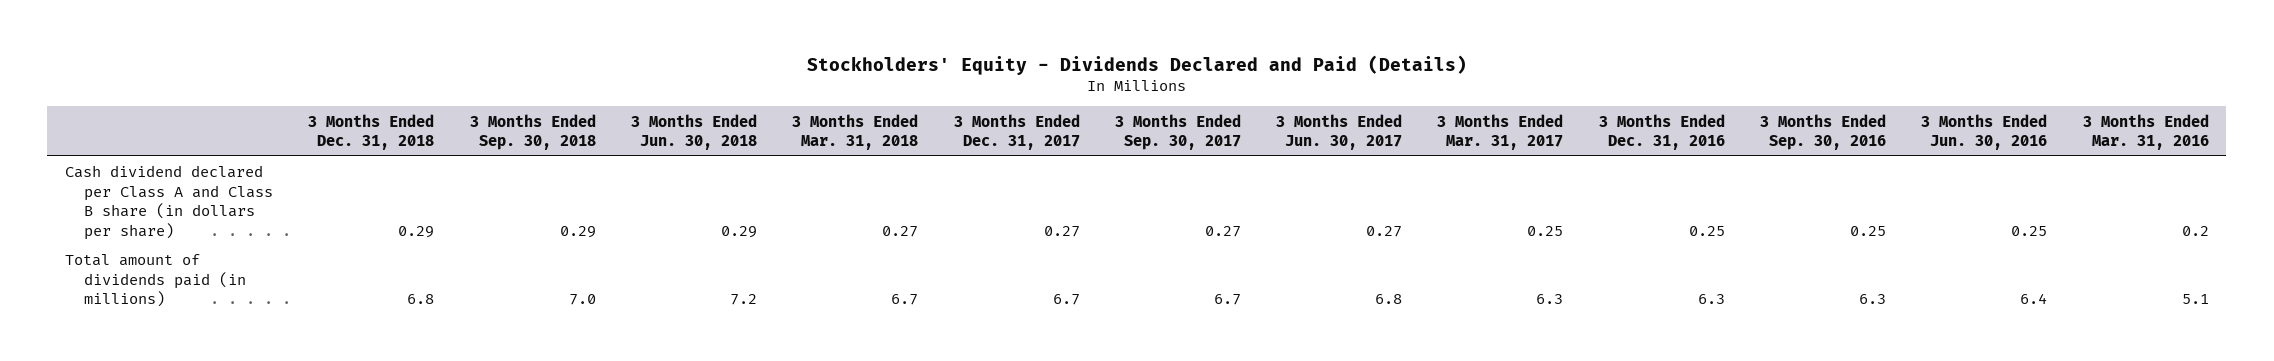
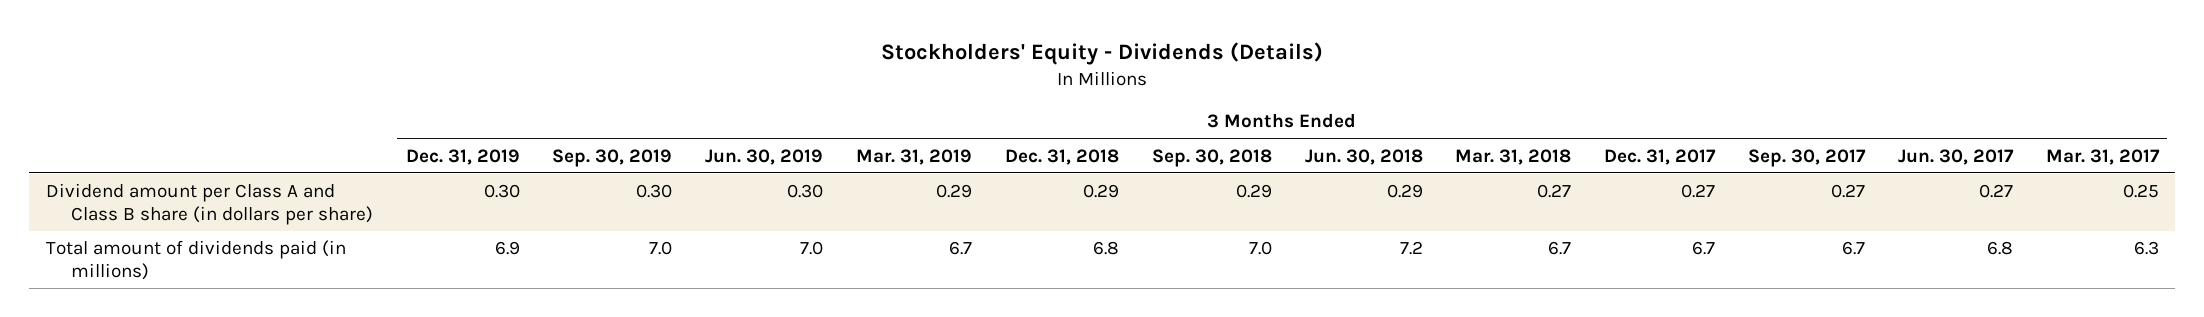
- Stockholders' Equity - Dividends Declared and Paid (Details)
+ Stockholders' Equity - Dividends (Details)
- | 3 Months Ended Dec. 31, 2018 | 3 Months Ended Sep. 30, 2018 | 3 Months Ended Jun. 30, 2018 | 3 Months Ended Mar. 31, 2018 | 3 Months Ended Dec. 31, 2017 | 3 Months Ended Sep. 30, 2017 | 3 Months Ended Jun. 30, 2017 | 3 Months Ended Mar. 31, 2017 | 3 Months Ended Dec. 31, 2016 | 3 Months Ended Sep. 30, 2016 | 3 Months Ended Jun. 30, 2016 | 3 Months Ended Mar. 31, 2016
+ | 3 Months Ended Dec. 31, 2019 | 3 Months Ended Sep. 30, 2019 | 3 Months Ended Jun. 30, 2019 | 3 Months Ended Mar. 31, 2019 | 3 Months Ended Dec. 31, 2018 | 3 Months Ended Sep. 30, 2018 | 3 Months Ended Jun. 30, 2018 | 3 Months Ended Mar. 31, 2018 | 3 Months Ended Dec. 31, 2017 | 3 Months Ended Sep. 30, 2017 | 3 Months Ended Jun. 30, 2017 | 3 Months Ended Mar. 31, 2017
- Cash dividend declared per Class A and Class B share (in dollars per share) | 0.29 | 0.29 | 0.29 | 0.27 | 0.27 | 0.27 | 0.27 | 0.25 | 0.25 | 0.25 | 0.25 | 0.2
+ Dividend amount per Class A and Class B share (in dollars per share) | 0.30 | 0.30 | 0.30 | 0.29 | 0.29 | 0.29 | 0.29 | 0.27 | 0.27 | 0.27 | 0.27 | 0.25

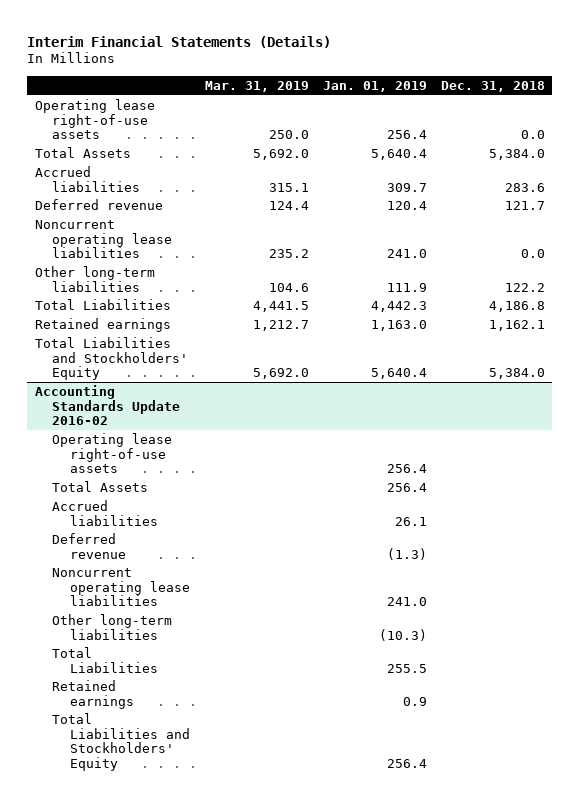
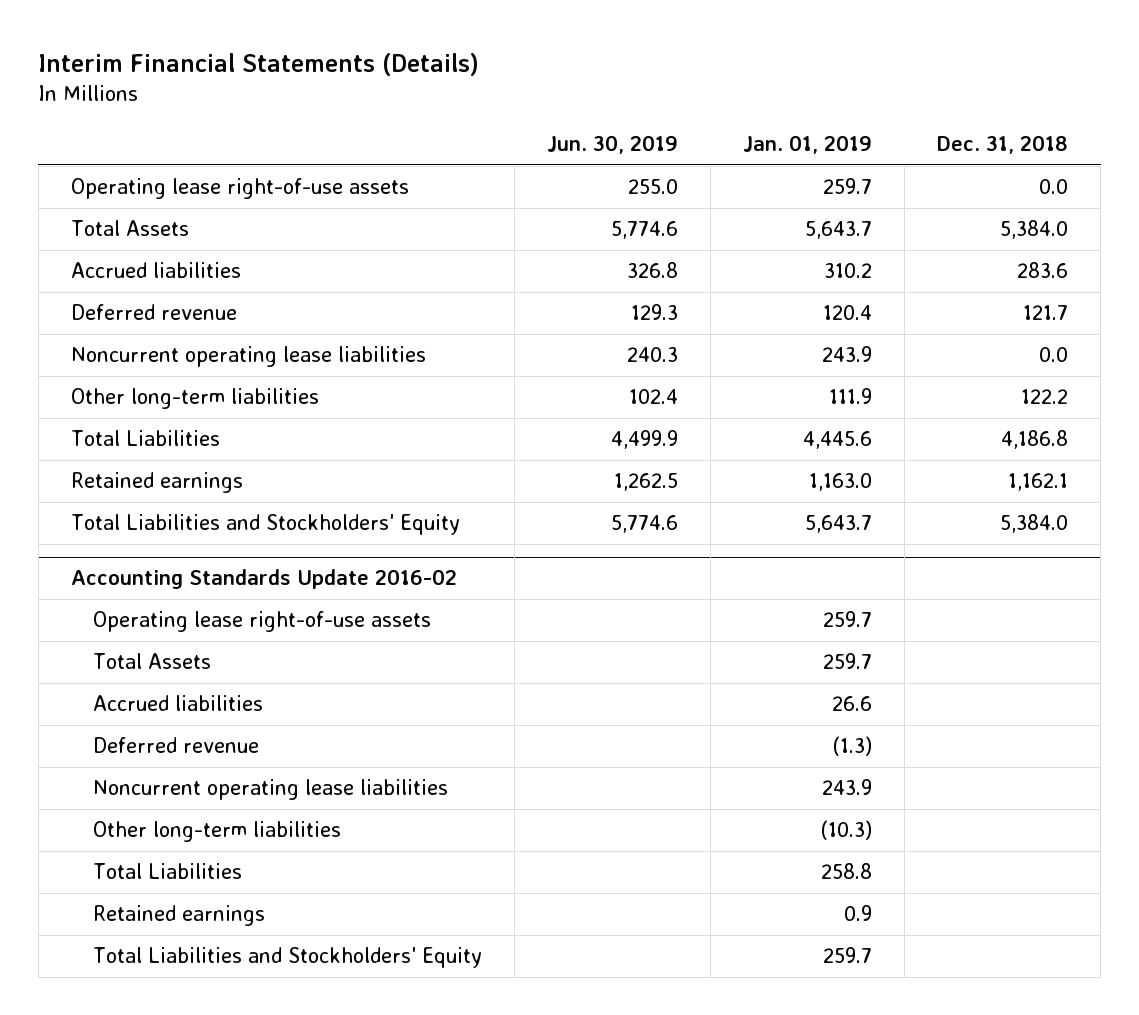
- | Mar. 31, 2019 | Jan. 01, 2019 | Dec. 31, 2018
+ | Jun. 30, 2019 | Jan. 01, 2019 | Dec. 31, 2018
- Operating lease right-of-use assets | 250.0 | 256.4 | 0.0
- Total Assets | 5,692.0 | 5,640.4 | 5,384.0
- Accrued liabilities | 315.1 | 309.7 | 283.6
+ Operating lease right-of-use assets | 255.0 | 259.7 | 0.0
+ Total Assets | 5,774.6 | 5,643.7 | 5,384.0
+ Accrued liabilities | 326.8 | 310.2 | 283.6
- Noncurrent operating lease liabilities | 235.2 | 241.0 | 0.0
+ Noncurrent operating lease liabilities | 240.3 | 243.9 | 0.0
- Total Liabilities | 4,441.5 | 4,442.3 | 4,186.8
+ Total Liabilities | 4,499.9 | 4,445.6 | 4,186.8
- Total Liabilities and Stockholders' Equity | 5,692.0 | 5,640.4 | 5,384.0
+ Total Liabilities and Stockholders' Equity | 5,774.6 | 5,643.7 | 5,384.0
@ Accounting Standards Update 2016-02
- Operating lease right-of-use assets | | 256.4 |
- Total Assets | | 256.4 |
- Accrued liabilities | | 26.1 |
+ Operating lease right-of-use assets | | 259.7 |
+ Total Assets | | 259.7 |
+ Accrued liabilities | | 26.6 |
- Noncurrent operating lease liabilities | | 241.0 |
+ Noncurrent operating lease liabilities | | 243.9 |
- Total Liabilities | | 255.5 |
+ Total Liabilities | | 258.8 |
- Total Liabilities and Stockholders' Equity | | 256.4 |
+ Total Liabilities and Stockholders' Equity | | 259.7 |

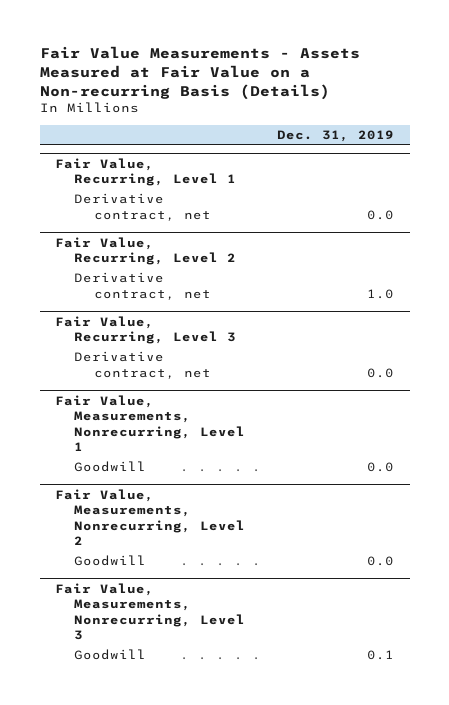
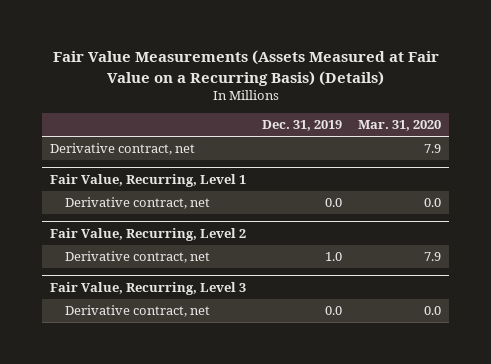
- Fair Value Measurements - Assets Measured at Fair Value on a Non-recurring Basis (Details)
+ Fair Value Measurements (Assets Measured at Fair Value on a Recurring Basis) (Details)
- | Dec. 31, 2019
+ | Dec. 31, 2019 | Mar. 31, 2020
+ Derivative contract, net | | 7.9
- Fair Value, Measurements, Nonrecurring, Level 1
- Goodwill | 0.0
- Fair Value, Measurements, Nonrecurring, Level 2
- Goodwill | 0.0
- Fair Value, Measurements, Nonrecurring, Level 3
- Goodwill | 0.1

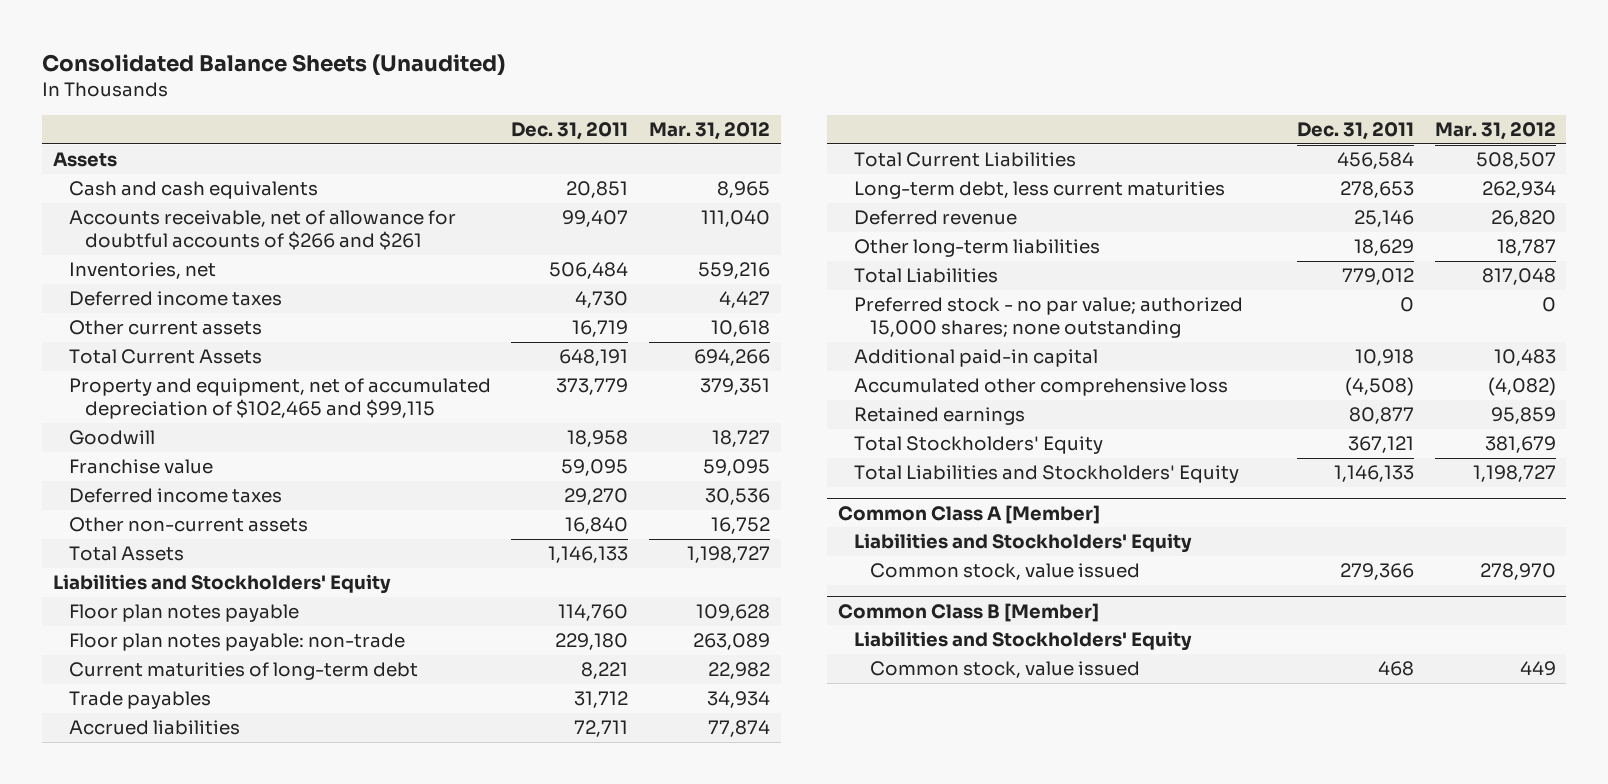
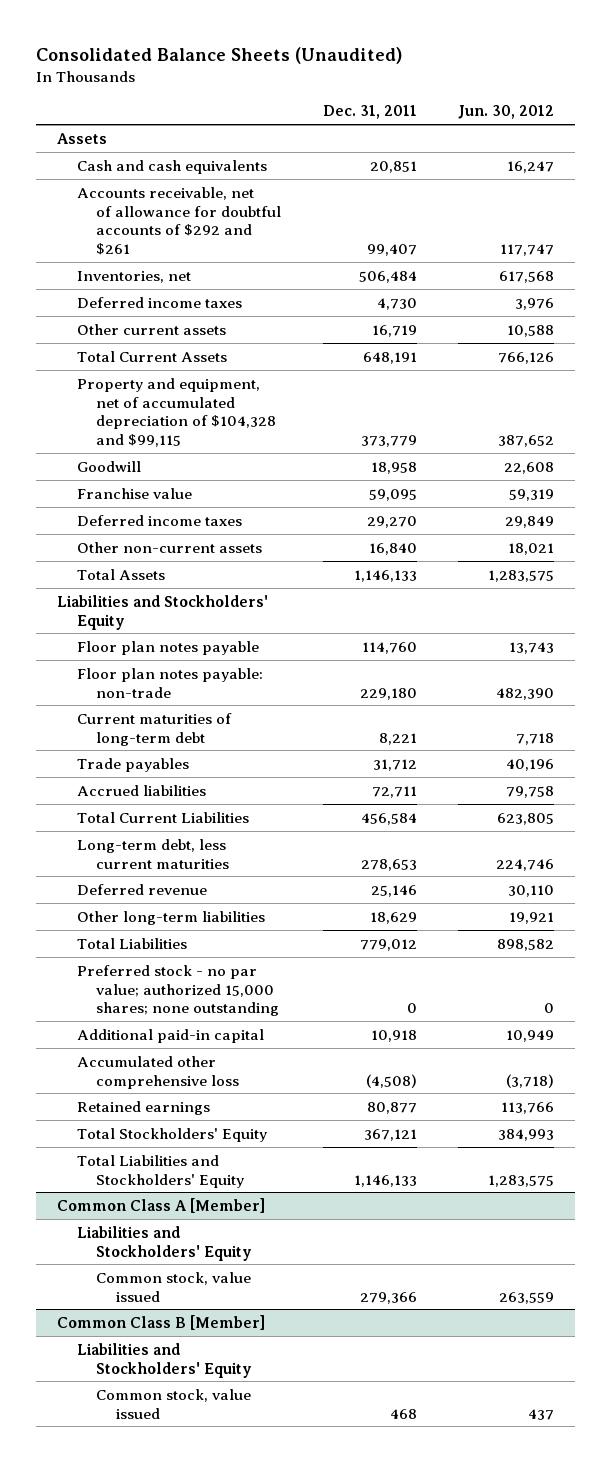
- | Dec. 31, 2011 | Mar. 31, 2012
+ | Dec. 31, 2011 | Jun. 30, 2012
- Accounts receivable, net of allowance for doubtful accounts of $266 and $261 | 99,407 | 111,040
+ Accounts receivable, net of allowance for doubtful accounts of $292 and $261 | 99,407 | 117,747
- Property and equipment, net of accumulated depreciation of $102,465 and $99,115 | 373,779 | 379,351
+ Property and equipment, net of accumulated depreciation of $104,328 and $99,115 | 373,779 | 387,652

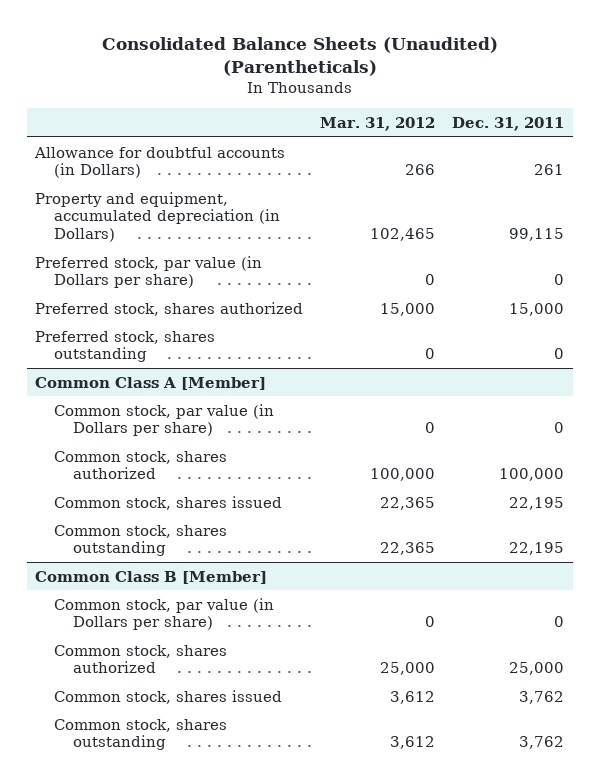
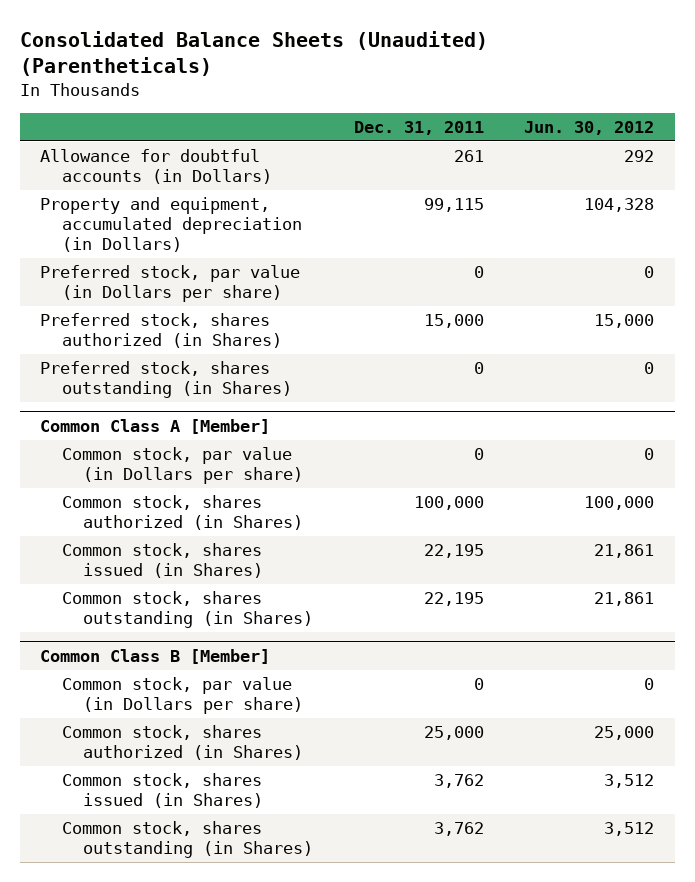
- | Mar. 31, 2012 | Dec. 31, 2011
+ | Dec. 31, 2011 | Jun. 30, 2012
- Preferred stock, shares authorized | 15,000 | 15,000
- Preferred stock, shares outstanding | 0 | 0
+ Preferred stock, shares authorized (in Shares) | 15,000 | 15,000
+ Preferred stock, shares outstanding (in Shares) | 0 | 0
@ Common Class A [Member]
- Common stock, shares authorized | 100,000 | 100,000
- Common stock, shares issued | 22,365 | 22,195
- Common stock, shares outstanding | 22,365 | 22,195
+ Common stock, shares authorized (in Shares) | 100,000 | 100,000
+ Common stock, shares issued (in Shares) | 22,195 | 21,861
+ Common stock, shares outstanding (in Shares) | 22,195 | 21,861
@ Common Class B [Member]
- Common stock, shares authorized | 25,000 | 25,000
- Common stock, shares issued | 3,612 | 3,762
- Common stock, shares outstanding | 3,612 | 3,762
+ Common stock, shares authorized (in Shares) | 25,000 | 25,000
+ Common stock, shares issued (in Shares) | 3,762 | 3,512
+ Common stock, shares outstanding (in Shares) | 3,762 | 3,512

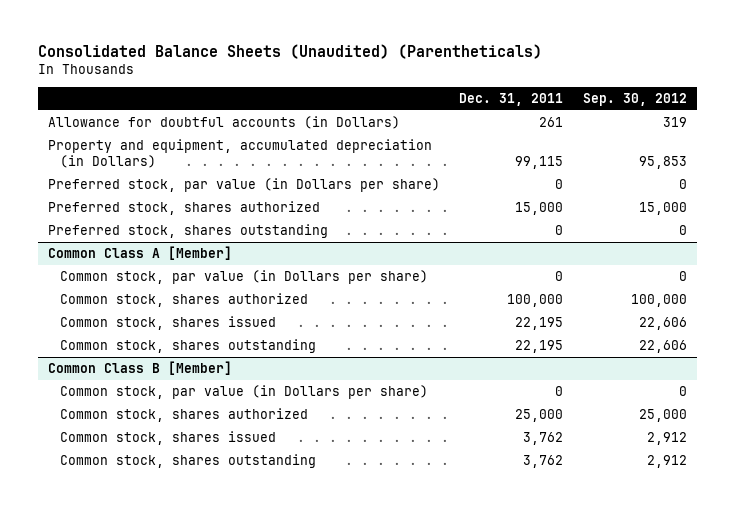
- | Dec. 31, 2011 | Jun. 30, 2012
+ | Dec. 31, 2011 | Sep. 30, 2012
- Preferred stock, shares authorized (in Shares) | 15,000 | 15,000
- Preferred stock, shares outstanding (in Shares) | 0 | 0
+ Preferred stock, shares authorized | 15,000 | 15,000
+ Preferred stock, shares outstanding | 0 | 0
@ Common Class A [Member]
- Common stock, shares authorized (in Shares) | 100,000 | 100,000
- Common stock, shares issued (in Shares) | 22,195 | 21,861
- Common stock, shares outstanding (in Shares) | 22,195 | 21,861
+ Common stock, shares authorized | 100,000 | 100,000
+ Common stock, shares issued | 22,195 | 22,606
+ Common stock, shares outstanding | 22,195 | 22,606
@ Common Class B [Member]
- Common stock, shares authorized (in Shares) | 25,000 | 25,000
- Common stock, shares issued (in Shares) | 3,762 | 3,512
- Common stock, shares outstanding (in Shares) | 3,762 | 3,512
+ Common stock, shares authorized | 25,000 | 25,000
+ Common stock, shares issued | 3,762 | 2,912
+ Common stock, shares outstanding | 3,762 | 2,912

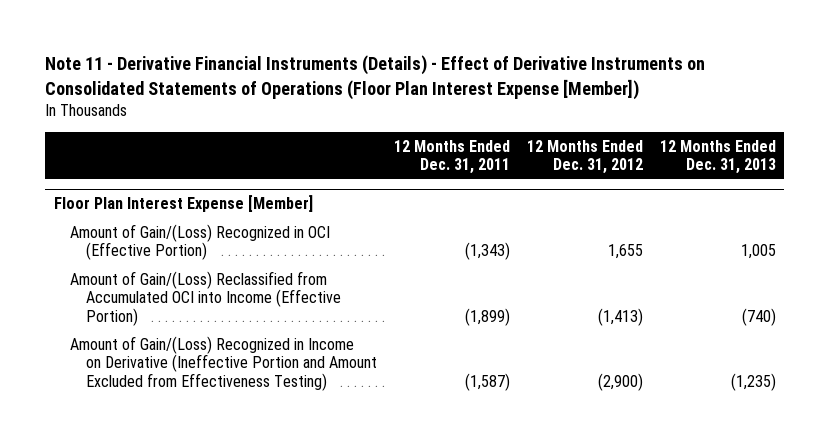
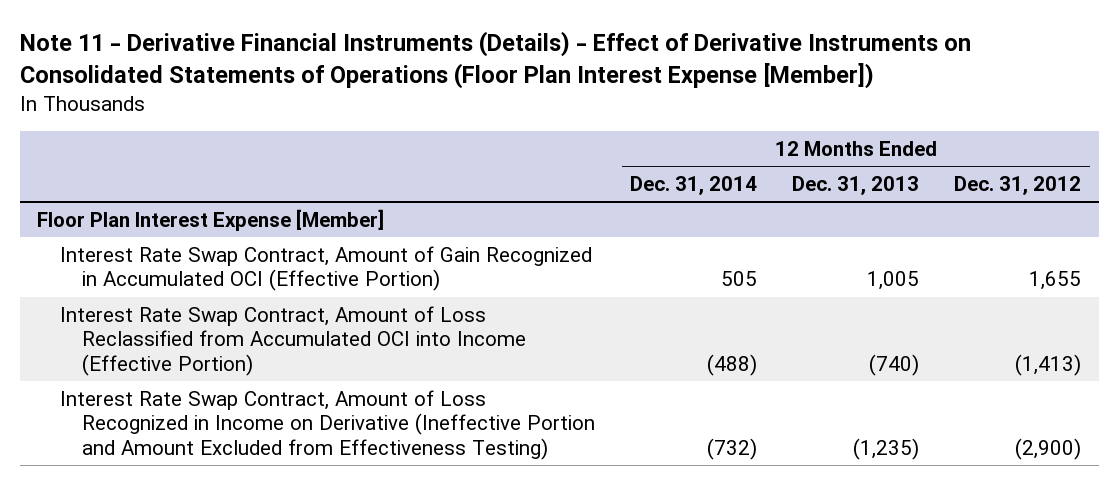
- | 12 Months Ended Dec. 31, 2011 | 12 Months Ended Dec. 31, 2012 | 12 Months Ended Dec. 31, 2013
+ | 12 Months Ended Dec. 31, 2014 | 12 Months Ended Dec. 31, 2013 | 12 Months Ended Dec. 31, 2012
@ Floor Plan Interest Expense [Member]
- Amount of Gain/(Loss) Recognized in OCI (Effective Portion) | (1,343) | 1,655 | 1,005
- Amount of Gain/(Loss) Reclassified from Accumulated OCI into Income (Effective Portion) | (1,899) | (1,413) | (740)
- Amount of Gain/(Loss) Recognized in Income on Derivative (Ineffective Portion and Amount Excluded from Effectiveness Testing) | (1,587) | (2,900) | (1,235)
+ Interest Rate Swap Contract, Amount of Gain Recognized in Accumulated OCI (Effective Portion) | 505 | 1,005 | 1,655
+ Interest Rate Swap Contract, Amount of Loss Reclassified from Accumulated OCI into Income (Effective Portion) | (488) | (740) | (1,413)
+ Interest Rate Swap Contract, Amount of Loss Recognized in Income on Derivative (Ineffective Portion and Amount Excluded from Effectiveness Testing) | (732) | (1,235) | (2,900)

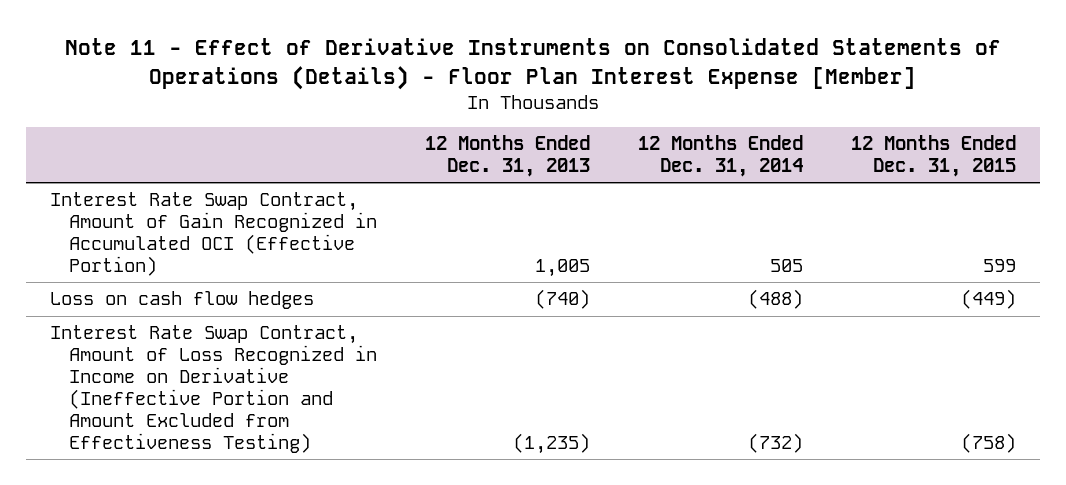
- Note 11 - Derivative Financial Instruments (Details) - Effect of Derivative Instruments on Consolidated Statements of Operations (Floor Plan Interest Expense [Member])
+ Note 11 - Effect of Derivative Instruments on Consolidated Statements of Operations (Details) - Floor Plan Interest Expense [Member]
- | 12 Months Ended Dec. 31, 2014 | 12 Months Ended Dec. 31, 2013 | 12 Months Ended Dec. 31, 2012
+ | 12 Months Ended Dec. 31, 2013 | 12 Months Ended Dec. 31, 2014 | 12 Months Ended Dec. 31, 2015
- Floor Plan Interest Expense [Member]
- Interest Rate Swap Contract, Amount of Loss Reclassified from Accumulated OCI into Income (Effective Portion) | (488) | (740) | (1,413)
+ Loss on cash flow hedges | (740) | (488) | (449)

